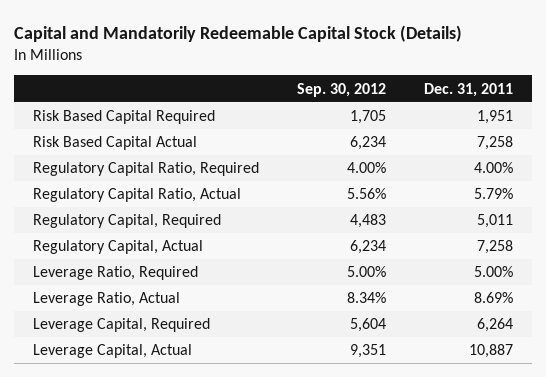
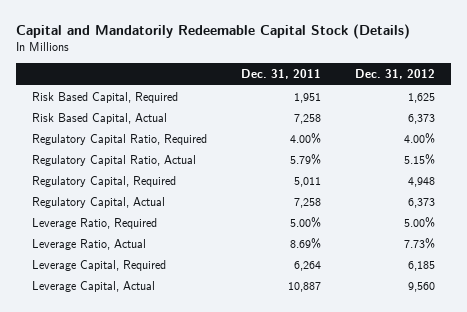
- | Sep. 30, 2012 | Dec. 31, 2011
+ | Dec. 31, 2011 | Dec. 31, 2012
- Risk Based Capital Required | 1,705 | 1,951
- Risk Based Capital Actual | 6,234 | 7,258
+ Risk Based Capital, Required | 1,951 | 1,625
+ Risk Based Capital, Actual | 7,258 | 6,373

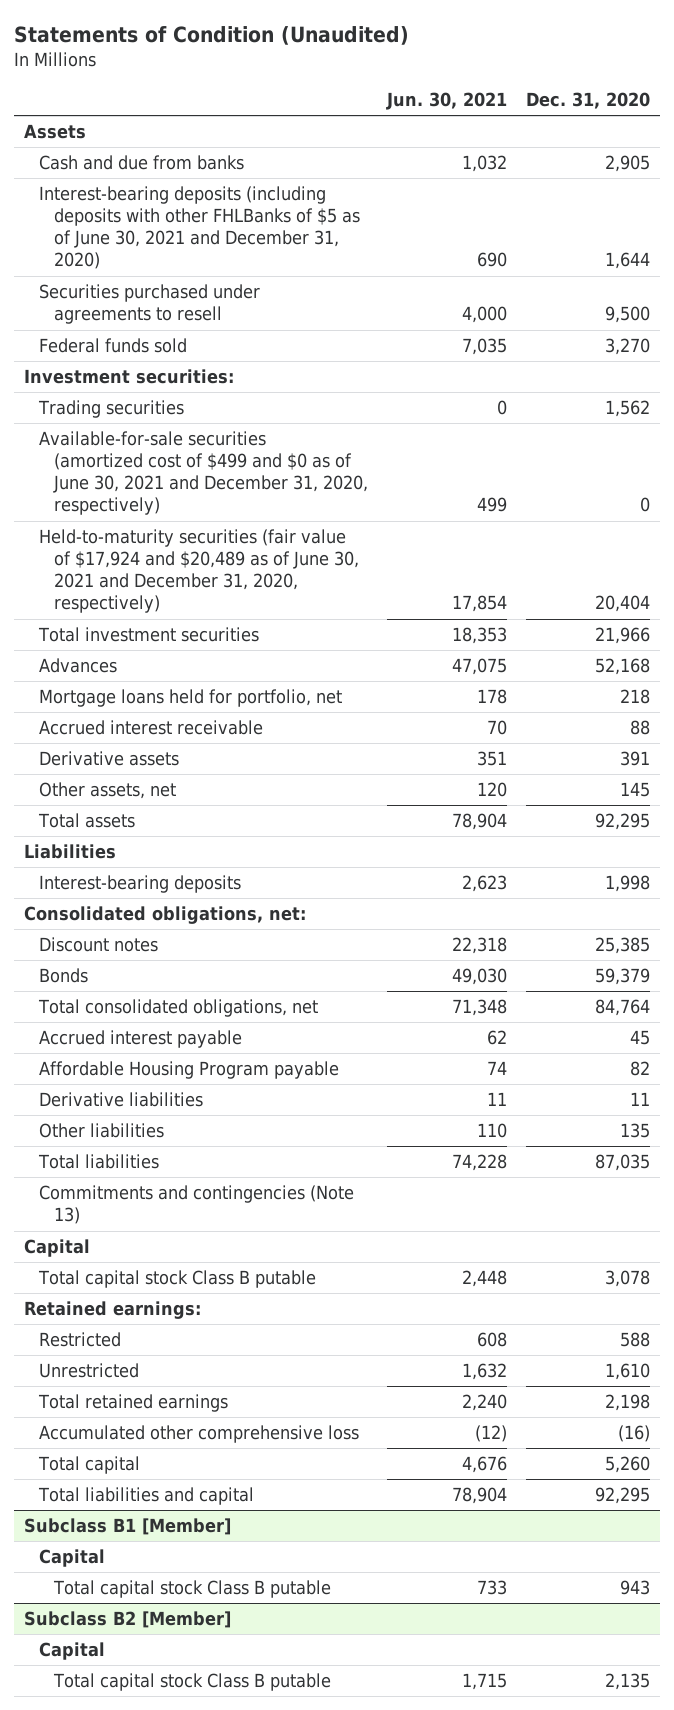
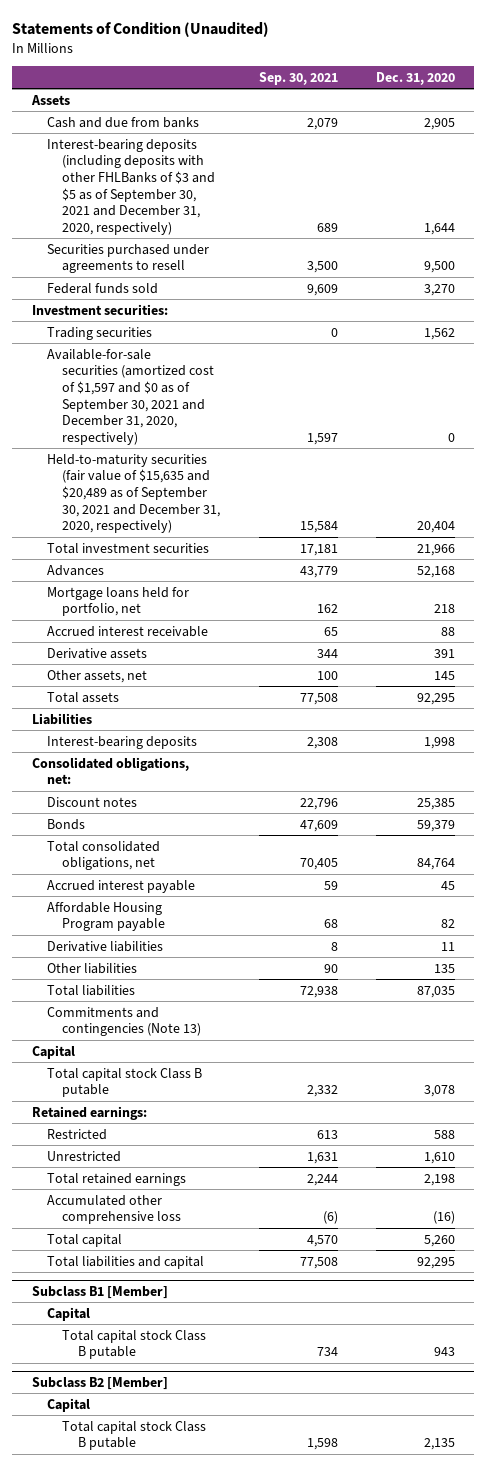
- | Jun. 30, 2021 | Dec. 31, 2020
+ | Sep. 30, 2021 | Dec. 31, 2020
- Interest-bearing deposits (including deposits with other FHLBanks of $5 as of June 30, 2021 and December 31, 2020) | 690 | 1,644
+ Interest-bearing deposits (including deposits with other FHLBanks of $3 and $5 as of September 30, 2021 and December 31, 2020, respectively) | 689 | 1,644
- Available-for-sale securities (amortized cost of $499 and $0 as of June 30, 2021 and December 31, 2020, respectively) | 499 | 0
- Held-to-maturity securities (fair value of $17,924 and $20,489 as of June 30, 2021 and December 31, 2020, respectively) | 17,854 | 20,404
+ Available-for-sale securities (amortized cost of $1,597 and $0 as of September 30, 2021 and December 31, 2020, respectively) | 1,597 | 0
+ Held-to-maturity securities (fair value of $15,635 and $20,489 as of September 30, 2021 and December 31, 2020, respectively) | 15,584 | 20,404

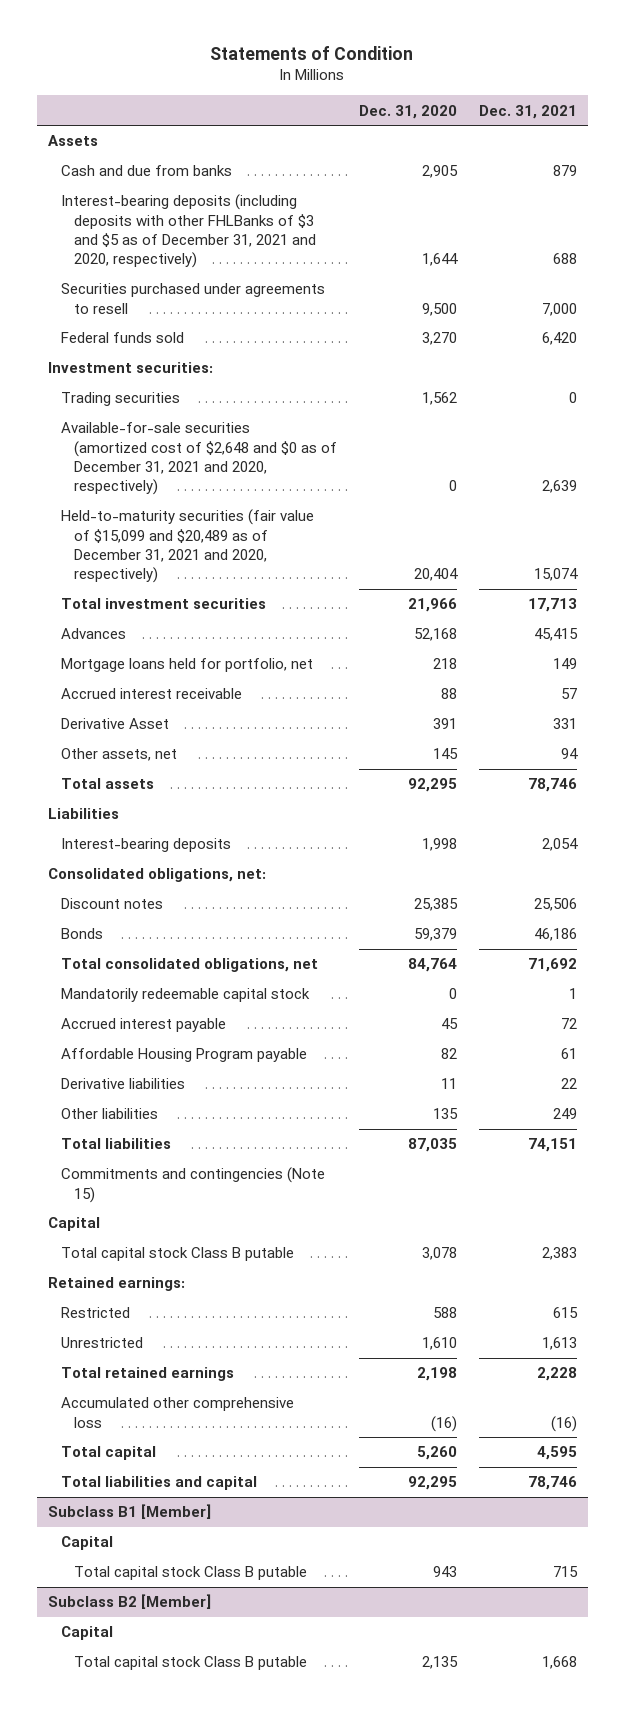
- Statements of Condition (Unaudited)
+ Statements of Condition
- | Sep. 30, 2021 | Dec. 31, 2020
+ | Dec. 31, 2020 | Dec. 31, 2021
- Interest-bearing deposits (including deposits with other FHLBanks of $3 and $5 as of September 30, 2021 and December 31, 2020, respectively) | 689 | 1,644
+ Interest-bearing deposits (including deposits with other FHLBanks of $3 and $5 as of December 31, 2021 and 2020, respectively) | 1,644 | 688
- Available-for-sale securities (amortized cost of $1,597 and $0 as of September 30, 2021 and December 31, 2020, respectively) | 1,597 | 0
- Held-to-maturity securities (fair value of $15,635 and $20,489 as of September 30, 2021 and December 31, 2020, respectively) | 15,584 | 20,404
+ Available-for-sale securities (amortized cost of $2,648 and $0 as of December 31, 2021 and 2020, respectively) | 0 | 2,639
+ Held-to-maturity securities (fair value of $15,099 and $20,489 as of December 31, 2021 and 2020, respectively) | 20,404 | 15,074
- Derivative assets | 344 | 391
+ Derivative Asset | 391 | 331
+ Mandatorily redeemable capital stock | 0 | 1
- Commitments and contingencies (Note 13)
+ Commitments and contingencies (Note 15)

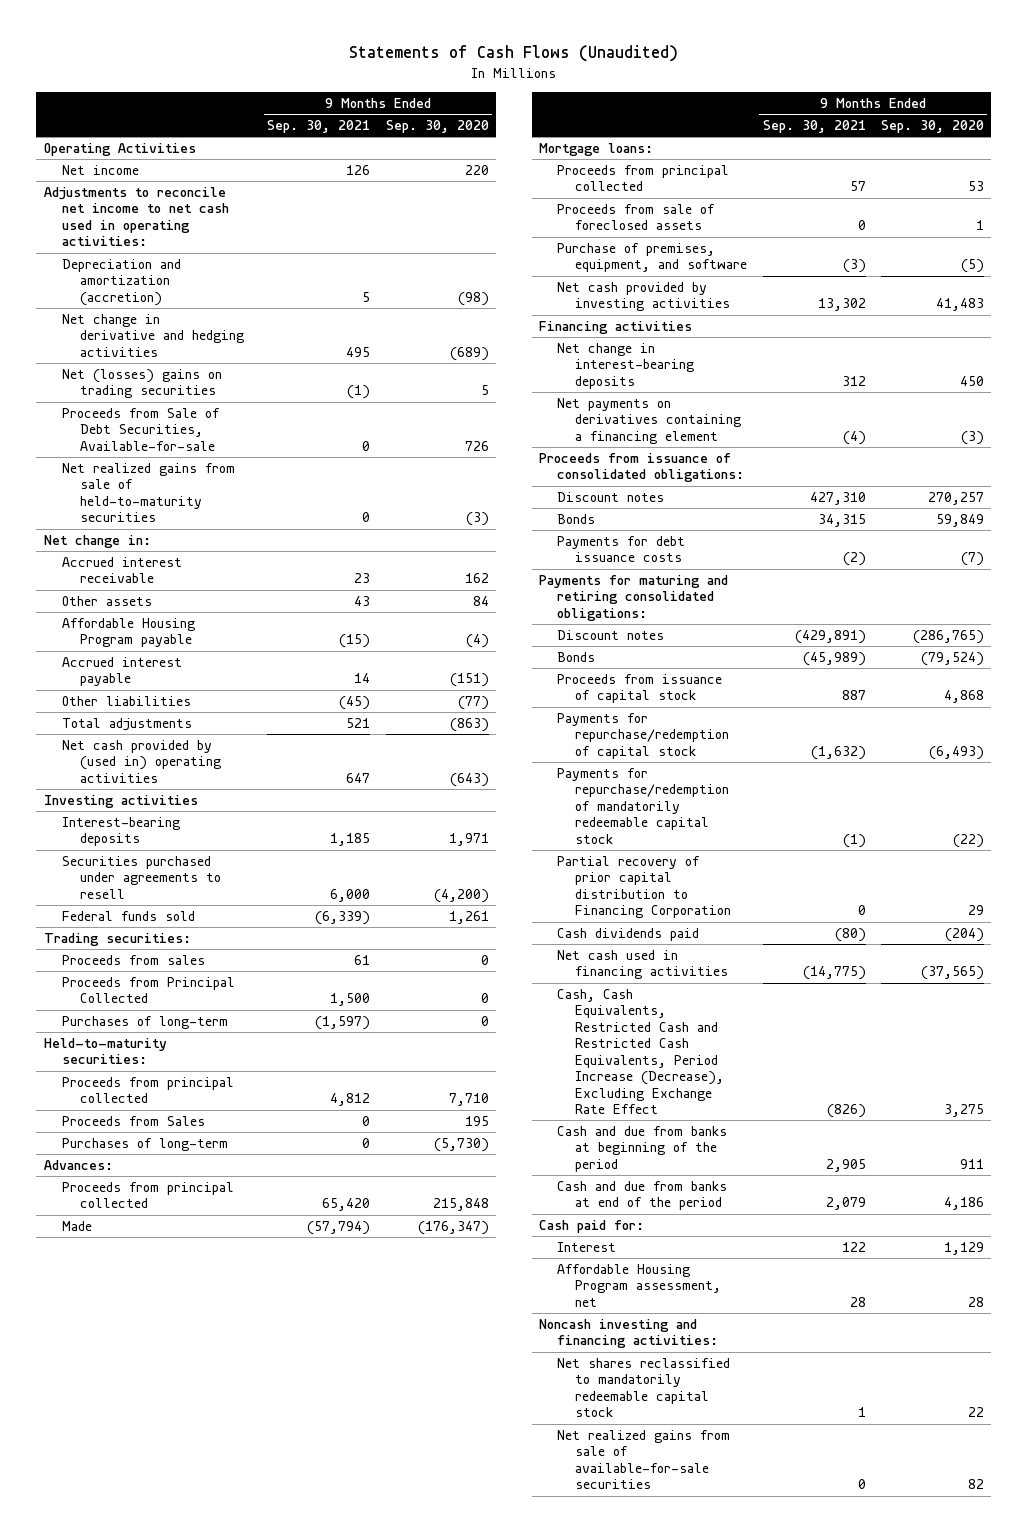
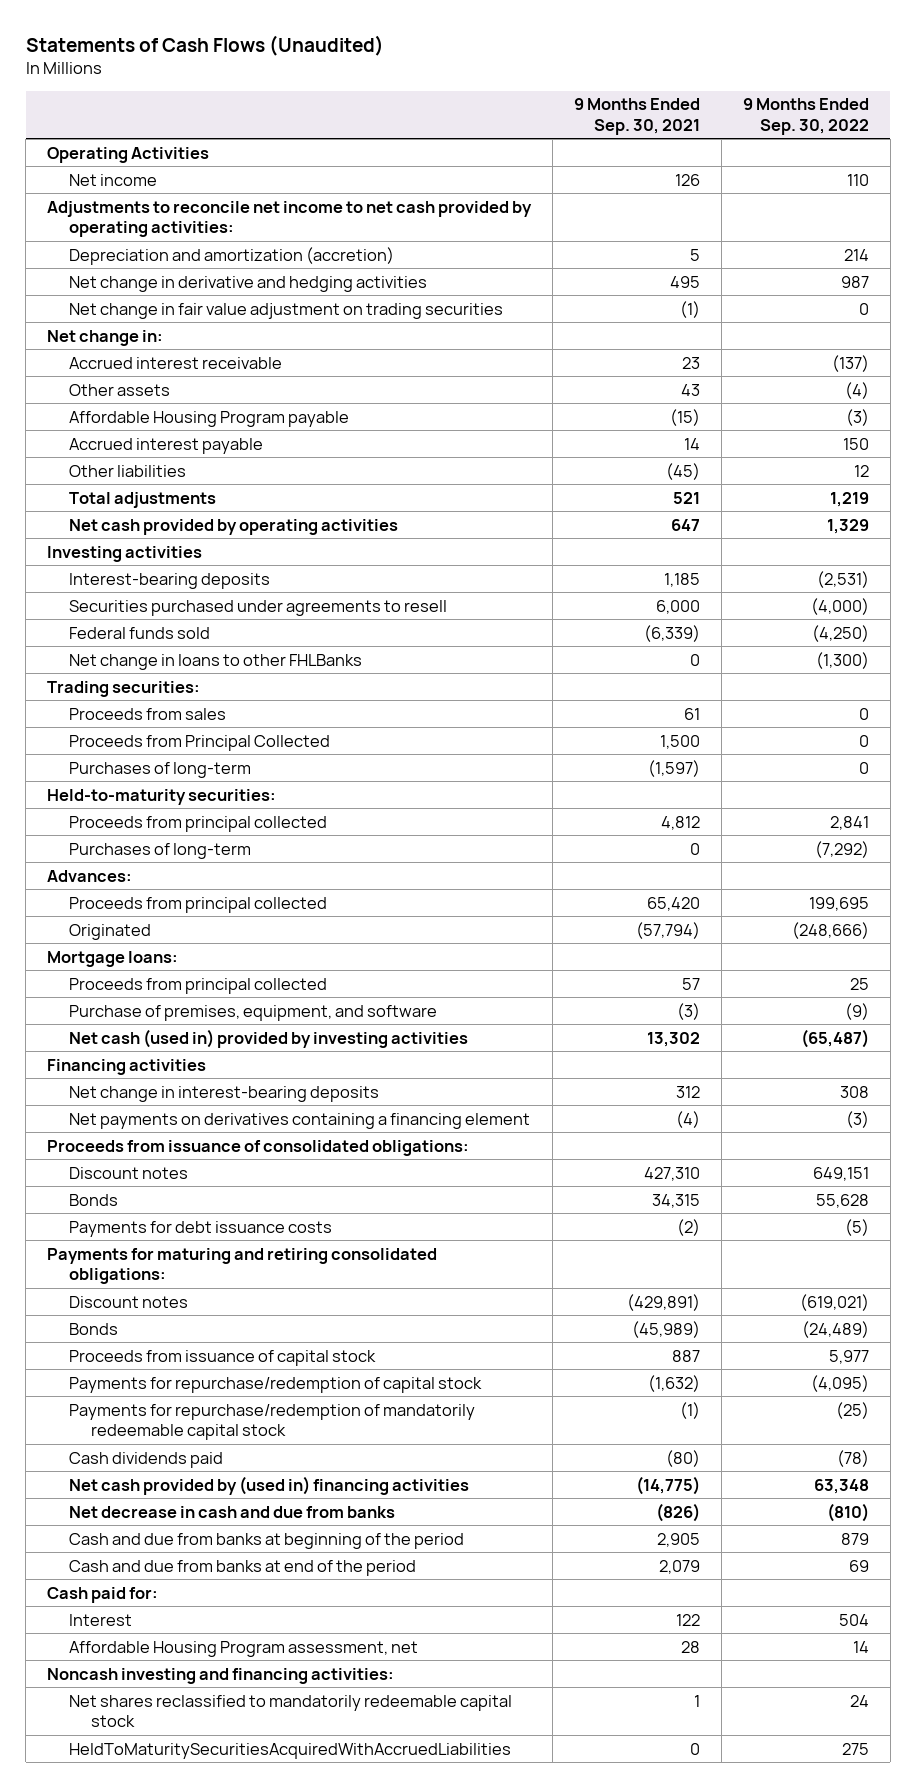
- | 9 Months Ended Sep. 30, 2021 | 9 Months Ended Sep. 30, 2020
+ | 9 Months Ended Sep. 30, 2021 | 9 Months Ended Sep. 30, 2022
- Adjustments to reconcile net income to net cash used in operating activities:
+ Adjustments to reconcile net income to net cash provided by operating activities:
- Net (losses) gains on trading securities | (1) | 5
- Proceeds from Sale of Debt Securities, Available-for-sale | 0 | 726
- Net realized gains from sale of held-to-maturity securities | 0 | (3)
+ Net change in fair value adjustment on trading securities | (1) | 0
- Net cash provided by (used in) operating activities | 647 | (643)
+ Net cash provided by operating activities | 647 | 1,329
+ Net change in loans to other FHLBanks | 0 | (1,300)
- Proceeds from Sales | 0 | 195
- Made | (57,794) | (176,347)
+ Originated | (57,794) | (248,666)
- Proceeds from sale of foreclosed assets | 0 | 1
- Net cash provided by investing activities | 13,302 | 41,483
+ Net cash (used in) provided by investing activities | 13,302 | (65,487)
- Partial recovery of prior capital distribution to Financing Corporation | 0 | 29
- Net cash used in financing activities | (14,775) | (37,565)
- Cash, Cash Equivalents, Restricted Cash and Restricted Cash Equivalents, Period Increase (Decrease), Excluding Exchange Rate Effect | (826) | 3,275
+ Net cash provided by (used in) financing activities | (14,775) | 63,348
+ Net decrease in cash and due from banks | (826) | (810)
- Net realized gains from sale of available-for-sale securities | 0 | 82
+ HeldToMaturitySecuritiesAcquiredWithAccruedLiabilities | 0 | 275

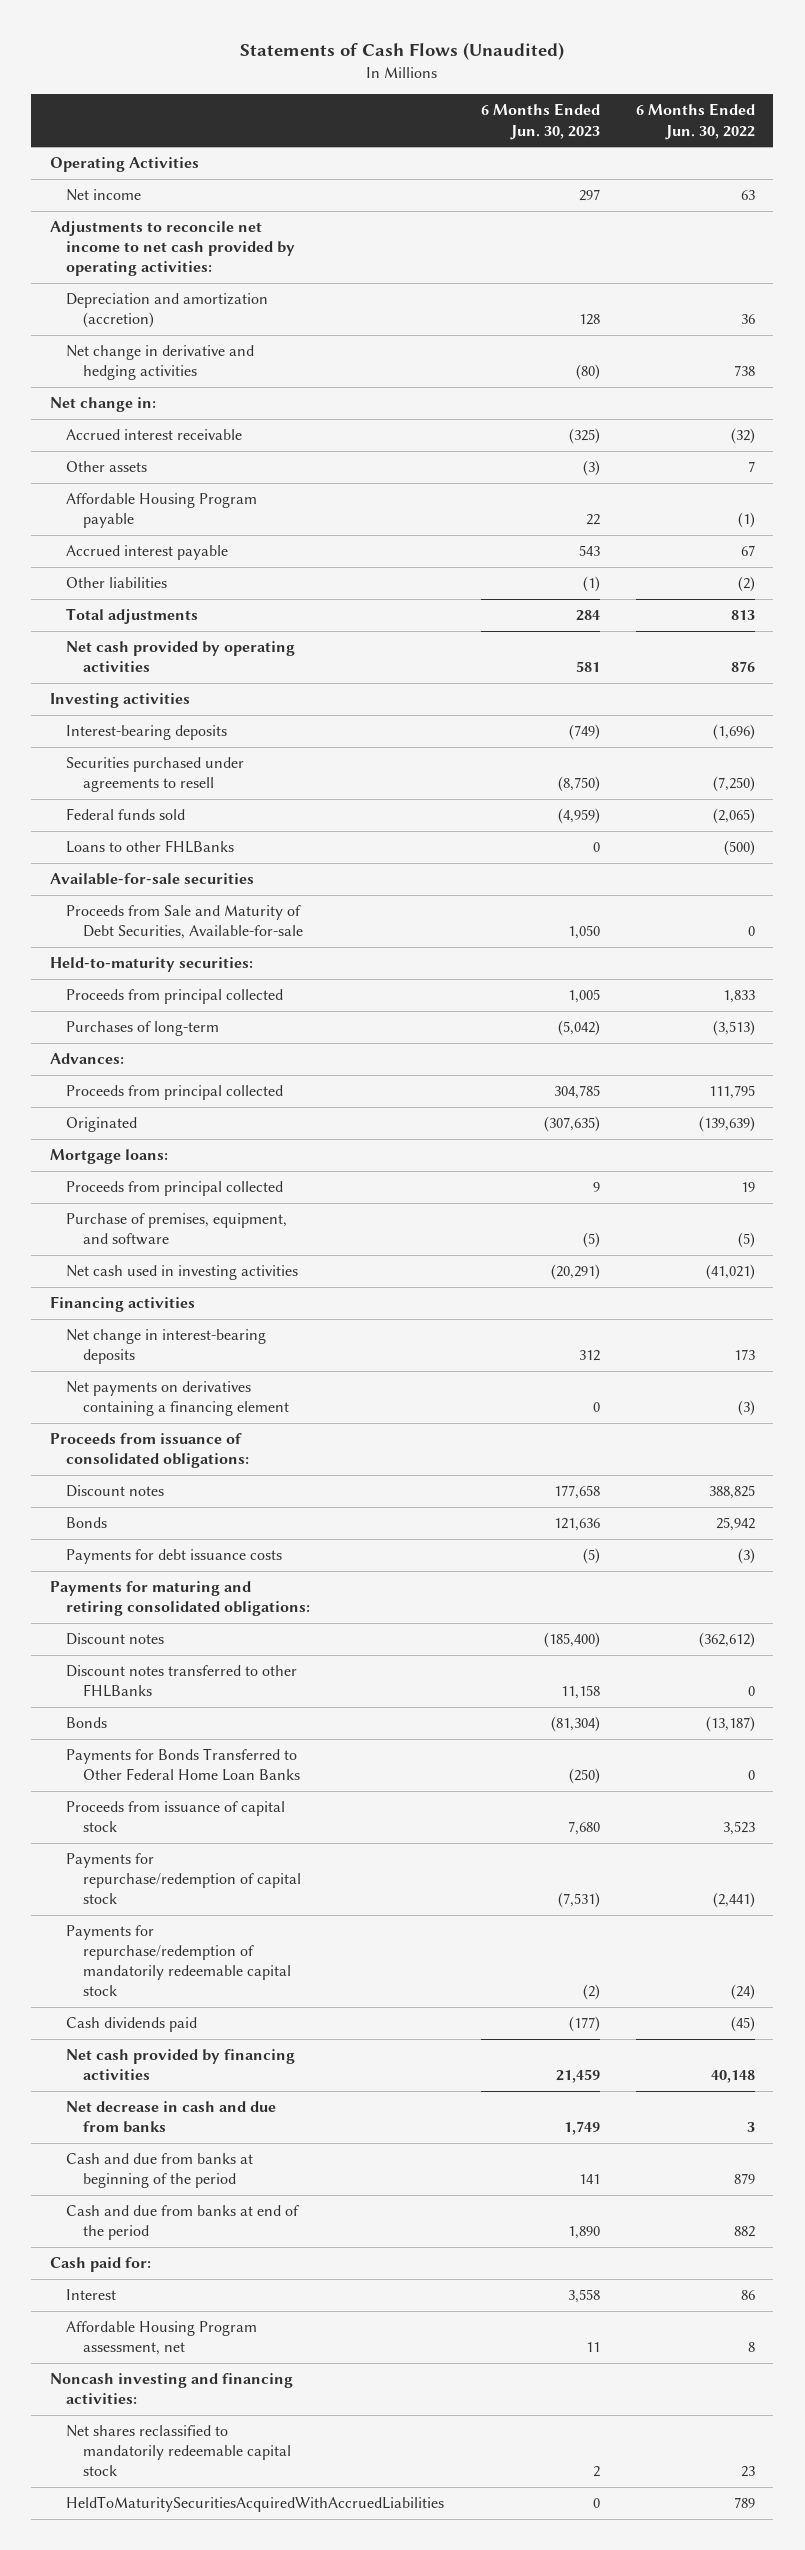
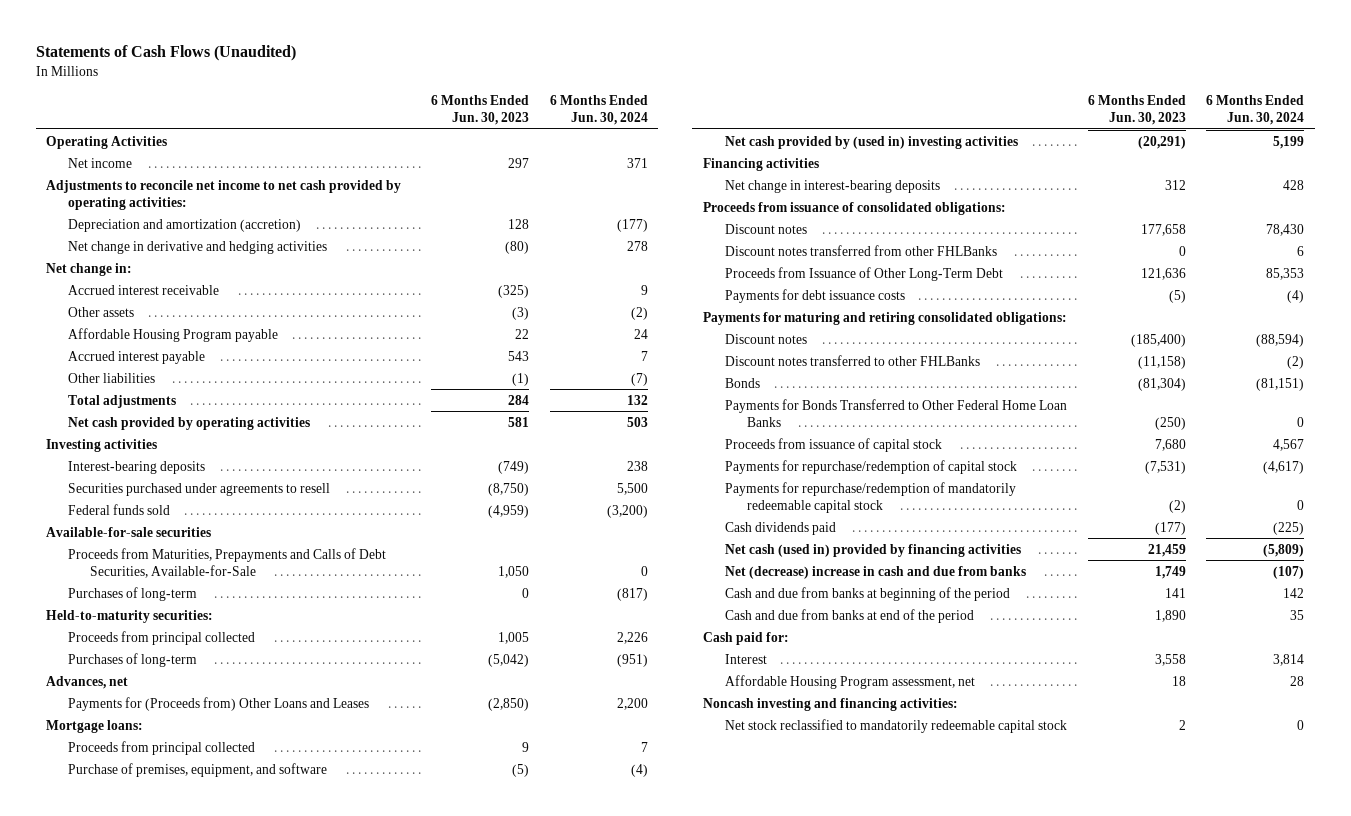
- | 6 Months Ended Jun. 30, 2023 | 6 Months Ended Jun. 30, 2022
+ | 6 Months Ended Jun. 30, 2023 | 6 Months Ended Jun. 30, 2024
- Loans to other FHLBanks | 0 | (500)
- Proceeds from Sale and Maturity of Debt Securities, Available-for-sale | 1,050 | 0
+ Proceeds from Maturities, Prepayments and Calls of Debt Securities, Available-for-Sale | 1,050 | 0
+ Purchases of long-term | 0 | (817)
- Advances:
- Proceeds from principal collected | 304,785 | 111,795
- Originated | (307,635) | (139,639)
+ Advances, net
+ Payments for (Proceeds from) Other Loans and Leases | (2,850) | 2,200
- Net cash used in investing activities | (20,291) | (41,021)
+ Net cash provided by (used in) investing activities | (20,291) | 5,199
- Net payments on derivatives containing a financing element | 0 | (3)
- Bonds | 121,636 | 25,942
+ Discount notes transferred from other FHLBanks | 0 | 6
+ Proceeds from Issuance of Other Long-Term Debt | 121,636 | 85,353
- Discount notes transferred to other FHLBanks | 11,158 | 0
+ Discount notes transferred to other FHLBanks | (11,158) | (2)
- Net cash provided by financing activities | 21,459 | 40,148
- Net decrease in cash and due from banks | 1,749 | 3
+ Net cash (used in) provided by financing activities | 21,459 | (5,809)
+ Net (decrease) increase in cash and due from banks | 1,749 | (107)
- Affordable Housing Program assessment, net | 11 | 8
+ Affordable Housing Program assessment, net | 18 | 28
- Net shares reclassified to mandatorily redeemable capital stock | 2 | 23
- HeldToMaturitySecuritiesAcquiredWithAccruedLiabilities | 0 | 789
+ Net stock reclassified to mandatorily redeemable capital stock | 2 | 0

